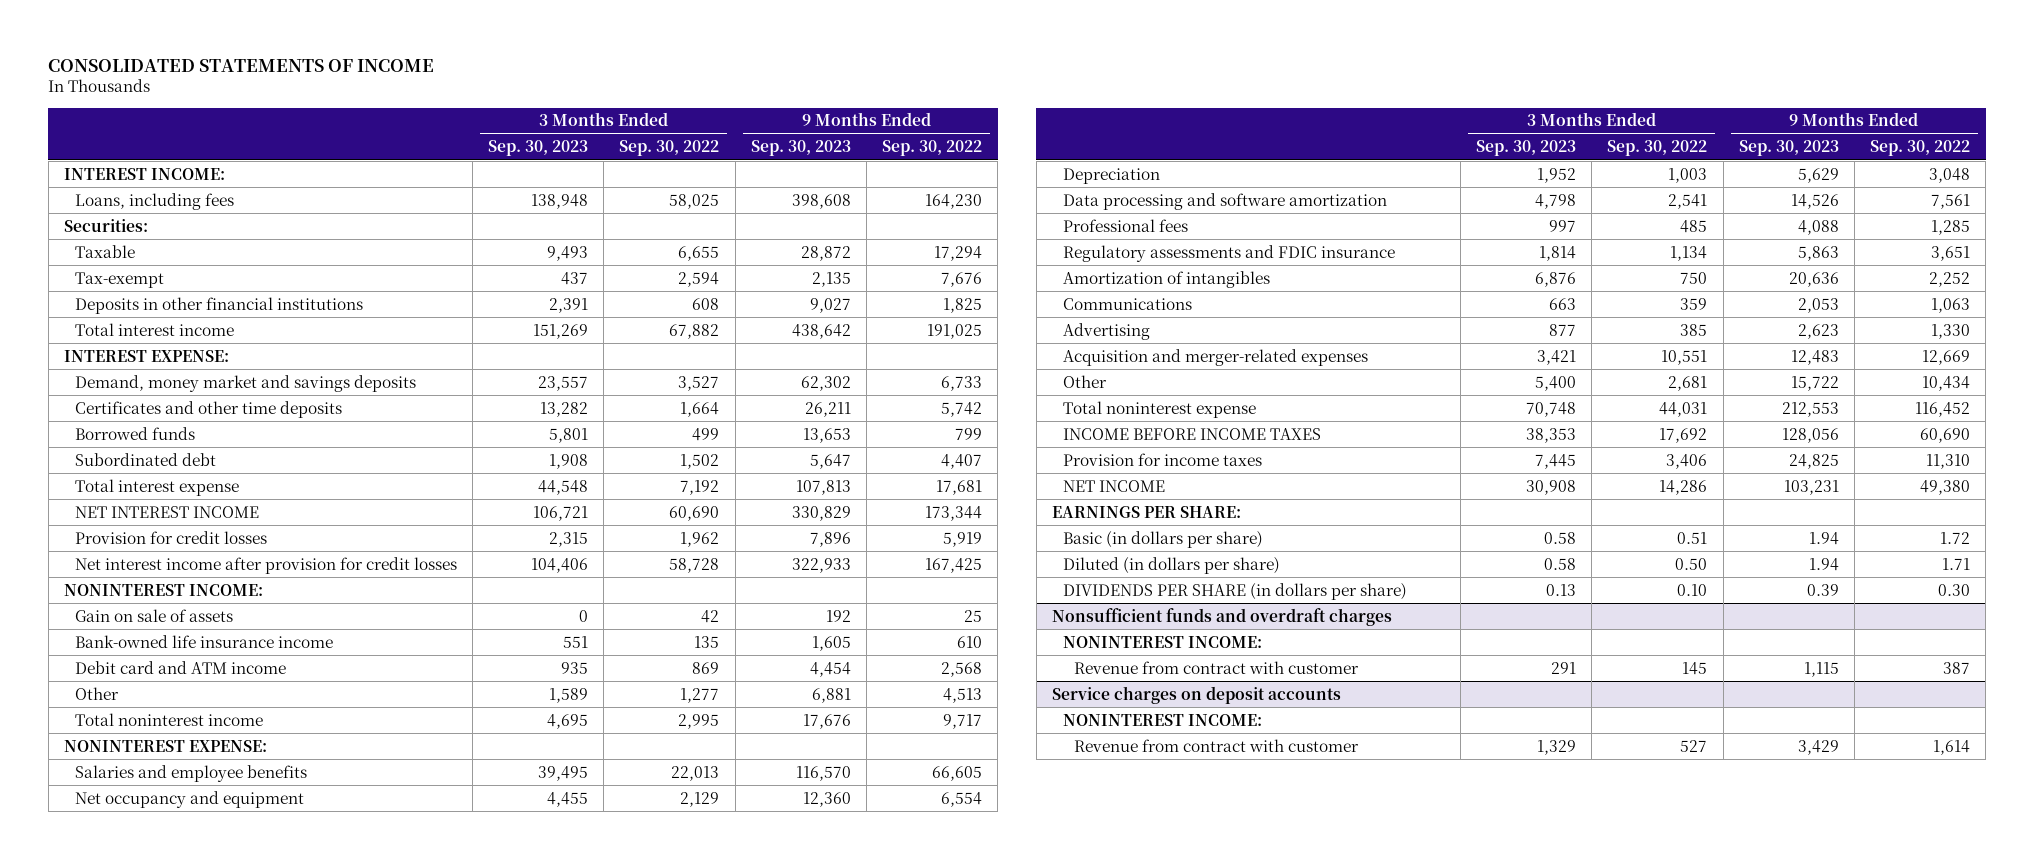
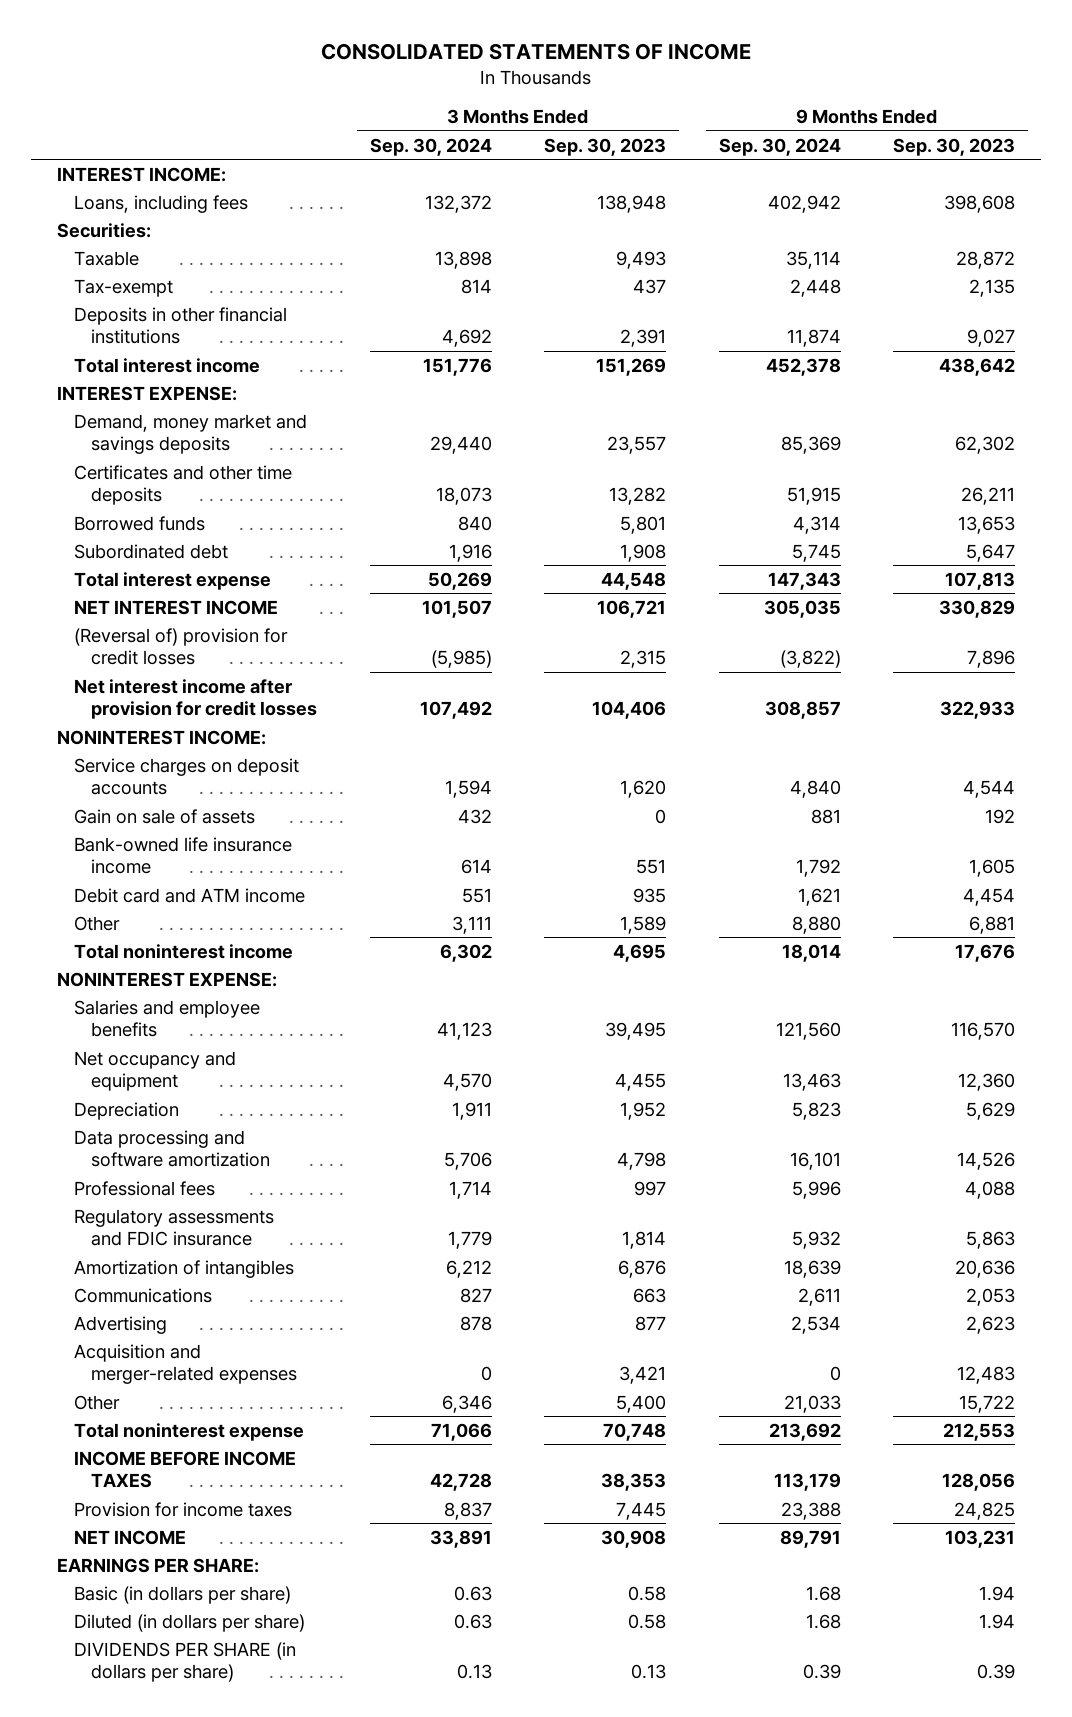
- | 3 Months Ended Sep. 30, 2023 | 3 Months Ended Sep. 30, 2022 | 9 Months Ended Sep. 30, 2023 | 9 Months Ended Sep. 30, 2022
+ | 3 Months Ended Sep. 30, 2024 | 3 Months Ended Sep. 30, 2023 | 9 Months Ended Sep. 30, 2024 | 9 Months Ended Sep. 30, 2023
- Provision for credit losses | 2,315 | 1,962 | 7,896 | 5,919
+ (Reversal of) provision for credit losses | (5,985) | 2,315 | (3,822) | 7,896
+ Service charges on deposit accounts | 1,594 | 1,620 | 4,840 | 4,544
- Nonsufficient funds and overdraft charges
- NONINTEREST INCOME:
- Revenue from contract with customer | 291 | 145 | 1,115 | 387
- Service charges on deposit accounts
- NONINTEREST INCOME:
- Revenue from contract with customer | 1,329 | 527 | 3,429 | 1,614

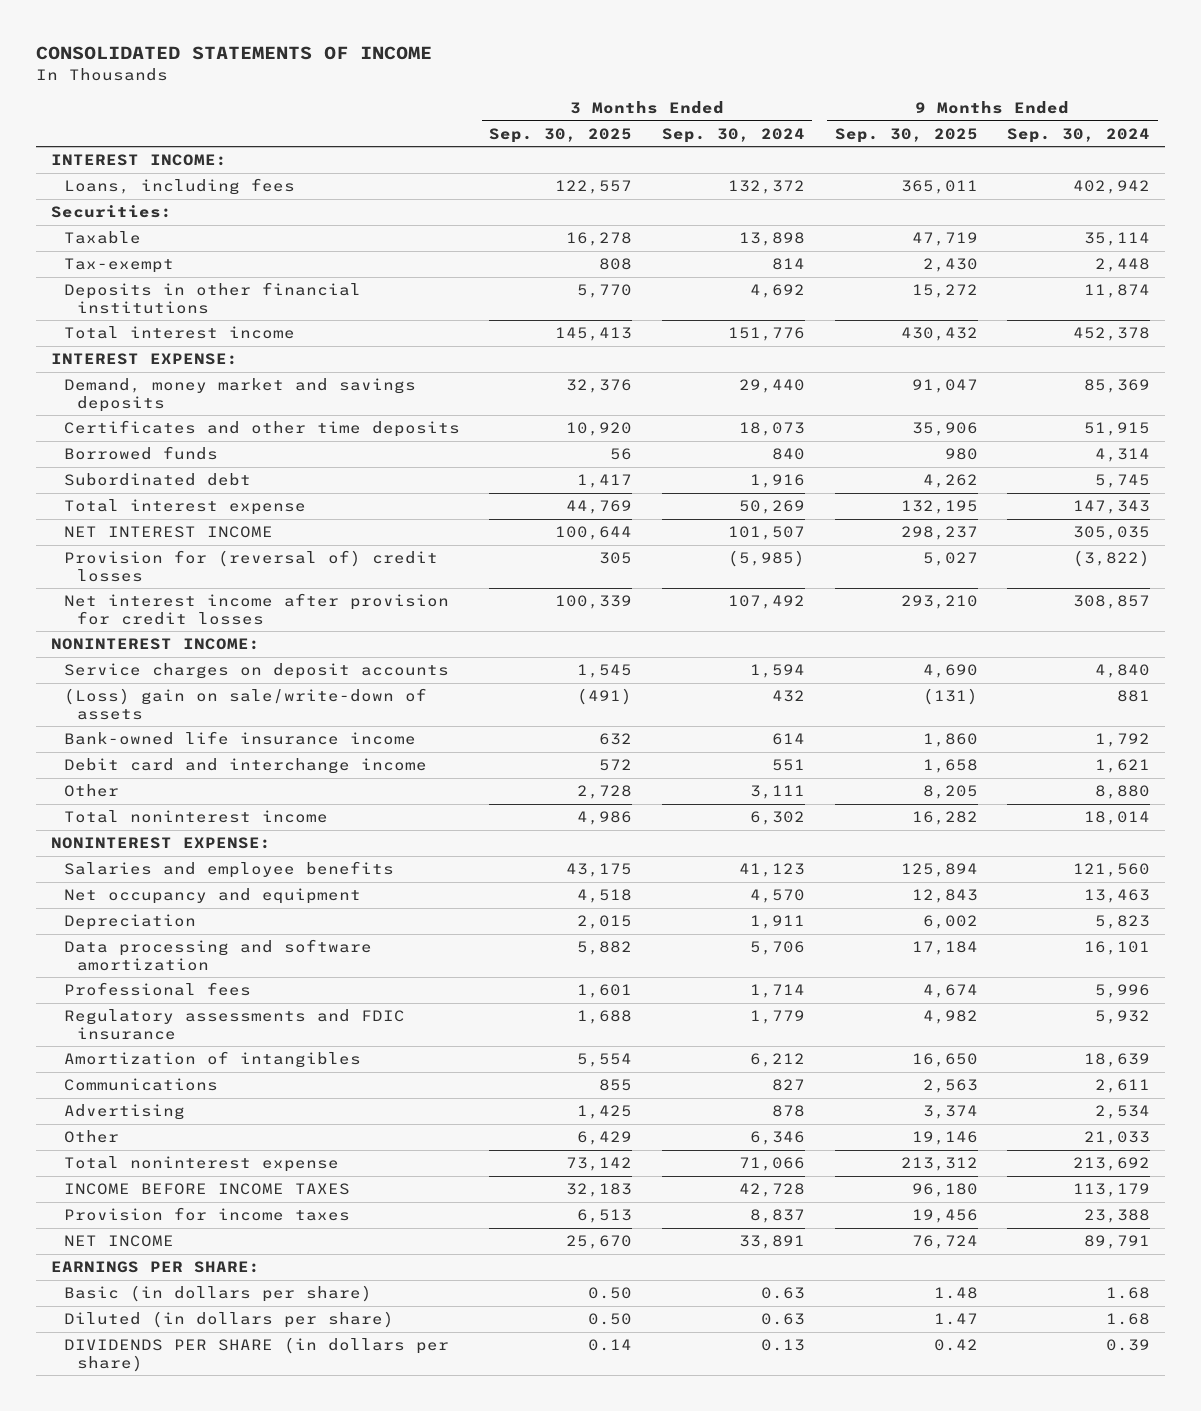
- | 3 Months Ended Sep. 30, 2024 | 3 Months Ended Sep. 30, 2023 | 9 Months Ended Sep. 30, 2024 | 9 Months Ended Sep. 30, 2023
+ | 3 Months Ended Sep. 30, 2025 | 3 Months Ended Sep. 30, 2024 | 9 Months Ended Sep. 30, 2025 | 9 Months Ended Sep. 30, 2024
- (Reversal of) provision for credit losses | (5,985) | 2,315 | (3,822) | 7,896
+ Provision for (reversal of) credit losses | 305 | (5,985) | 5,027 | (3,822)
- Gain on sale of assets | 432 | 0 | 881 | 192
+ (Loss) gain on sale/write-down of assets | (491) | 432 | (131) | 881
- Debit card and ATM income | 551 | 935 | 1,621 | 4,454
+ Debit card and interchange income | 572 | 551 | 1,658 | 1,621
- Acquisition and merger-related expenses | 0 | 3,421 | 0 | 12,483

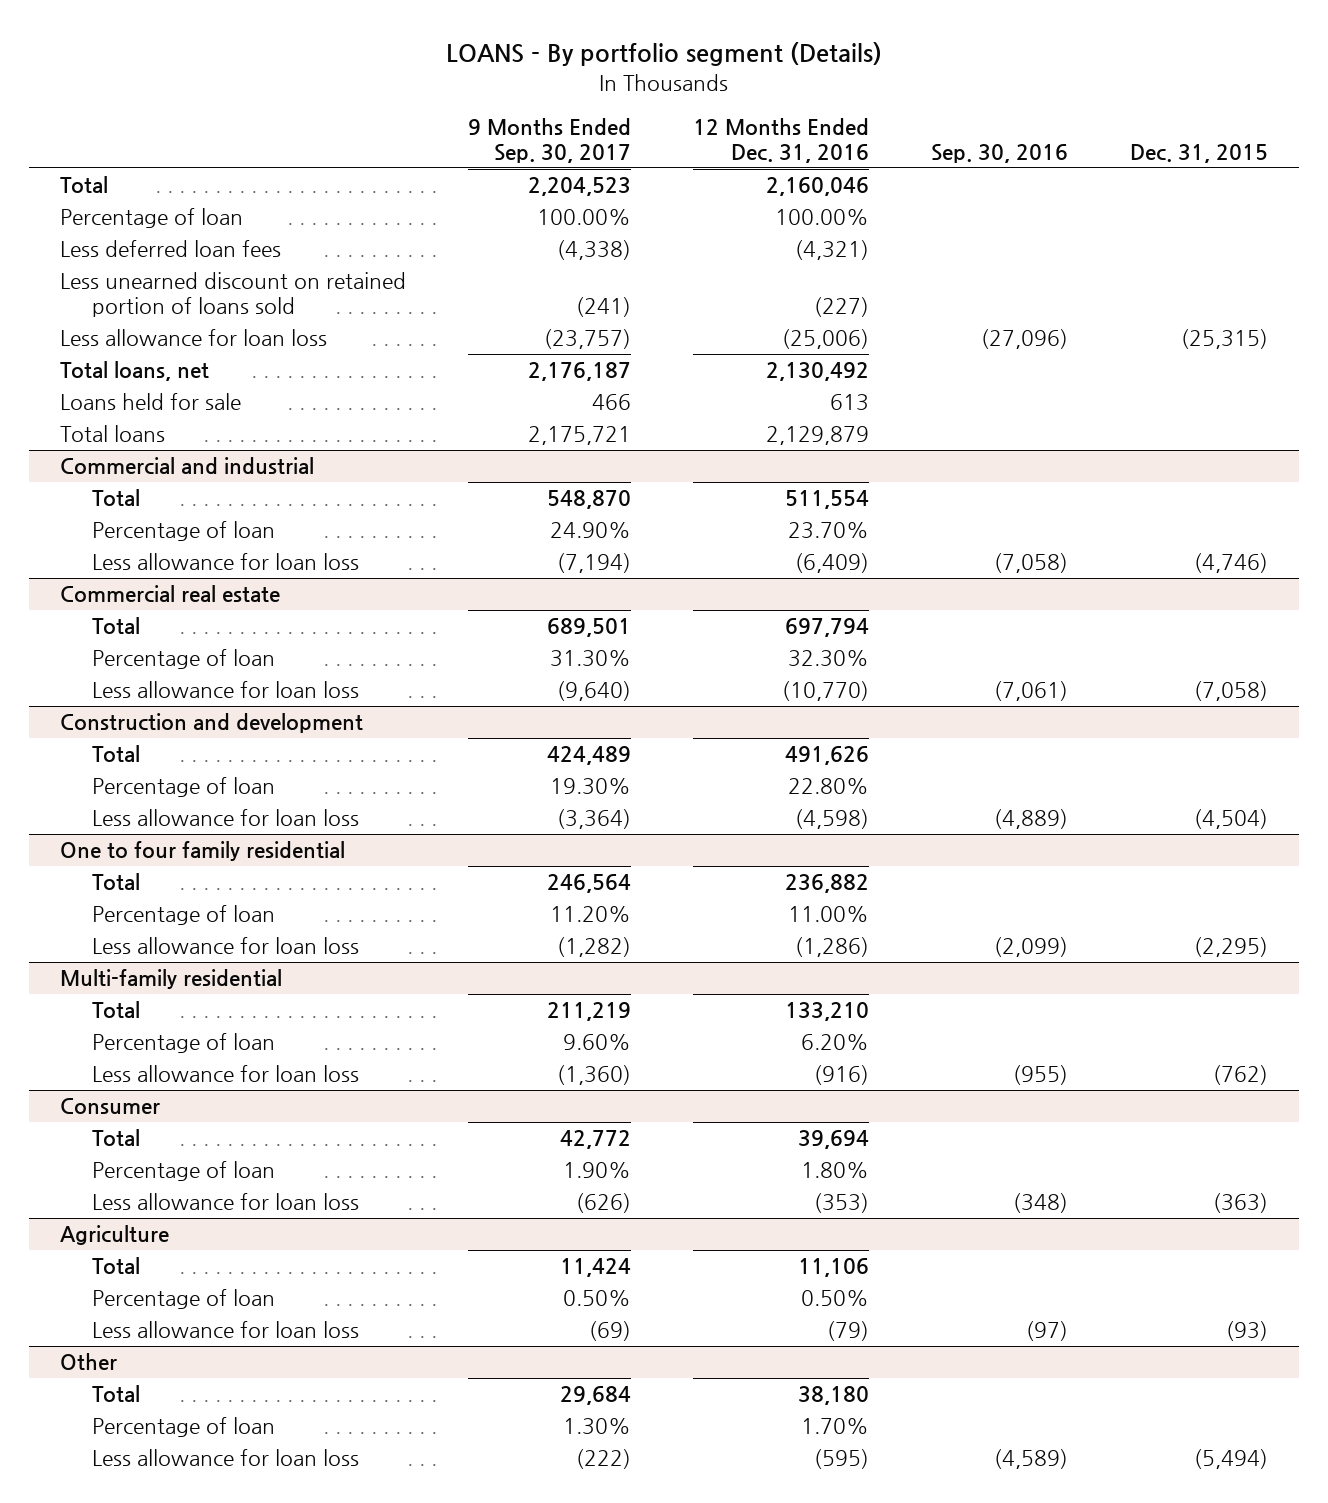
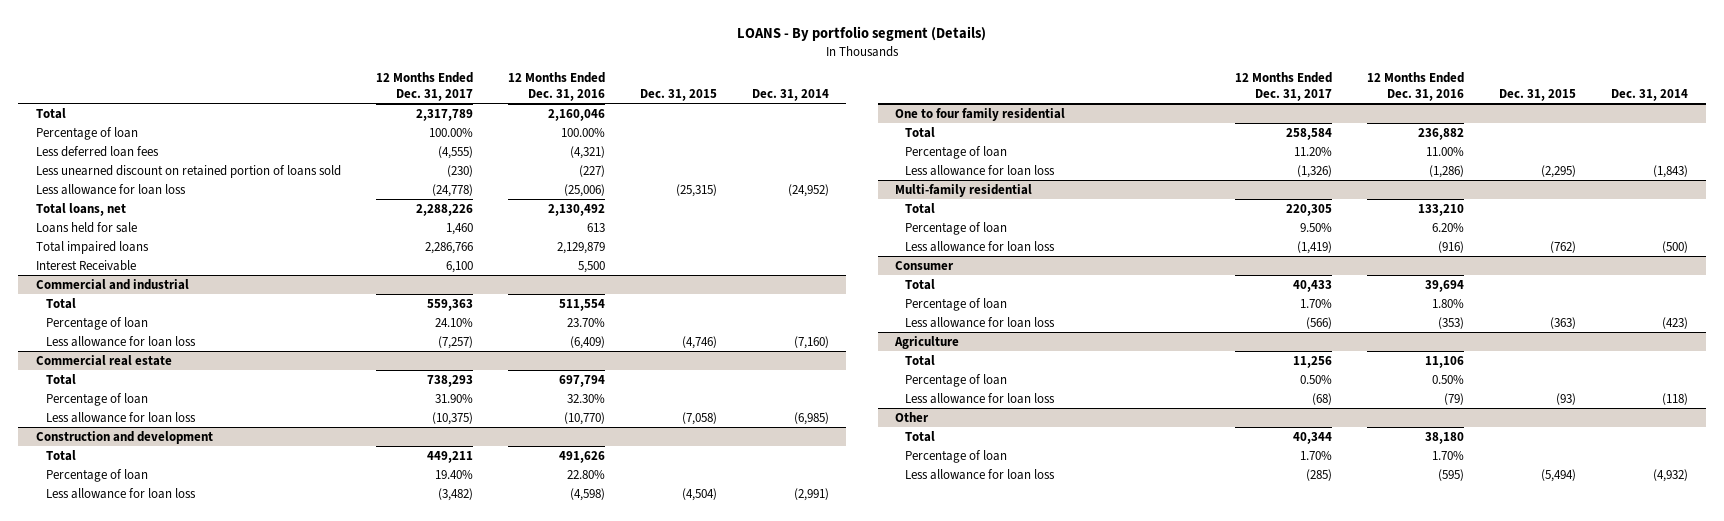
- | 9 Months Ended Sep. 30, 2017 | 12 Months Ended Dec. 31, 2016 | Sep. 30, 2016 | Dec. 31, 2015
+ | 12 Months Ended Dec. 31, 2017 | 12 Months Ended Dec. 31, 2016 | Dec. 31, 2015 | Dec. 31, 2014
- Total loans | 2,175,721 | 2,129,879 | |
+ Total impaired loans | 2,286,766 | 2,129,879 | |
+ Interest Receivable | 6,100 | 5,500 | |

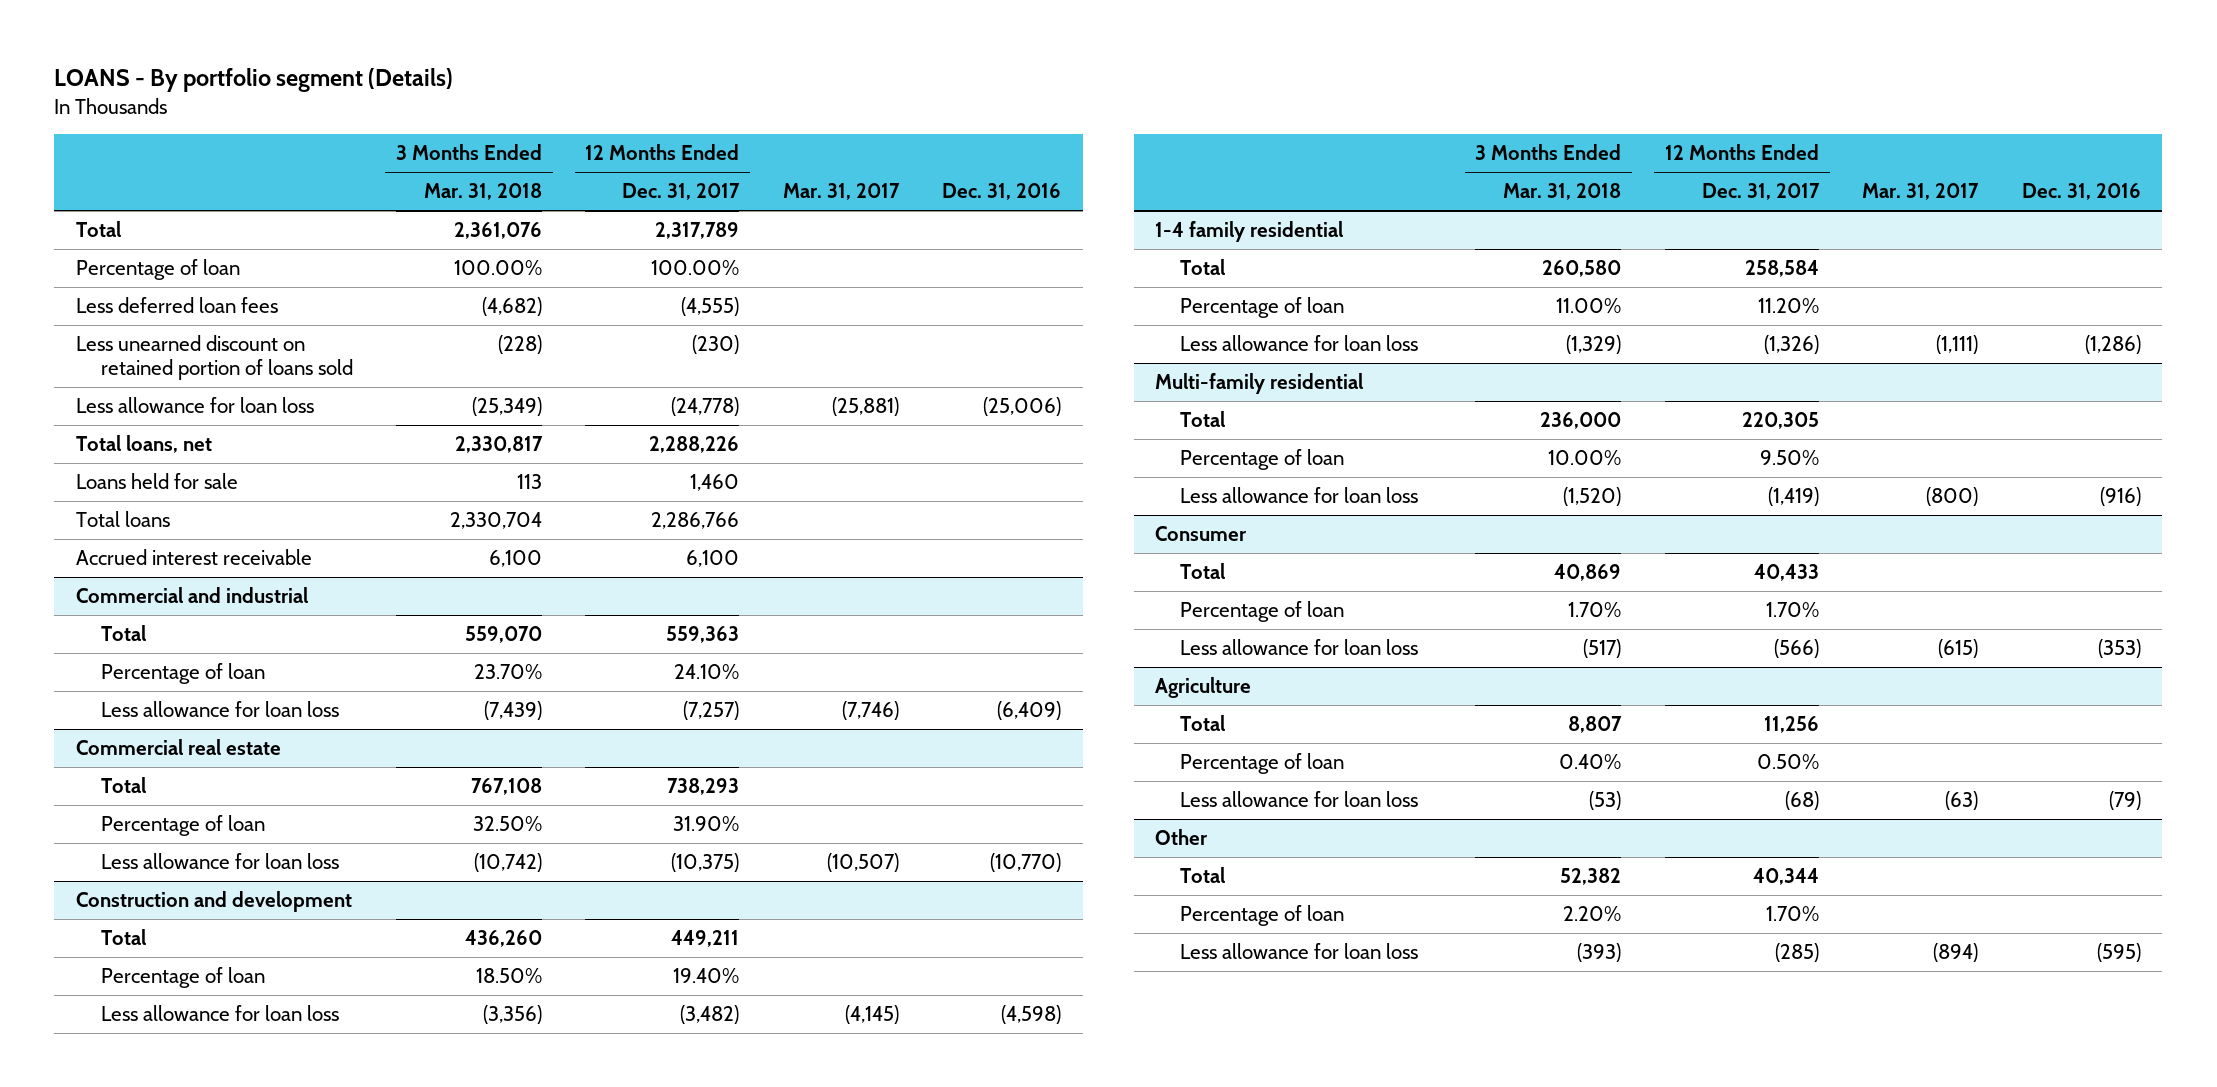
- | 12 Months Ended Dec. 31, 2017 | 12 Months Ended Dec. 31, 2016 | Dec. 31, 2015 | Dec. 31, 2014
+ | 3 Months Ended Mar. 31, 2018 | 12 Months Ended Dec. 31, 2017 | Mar. 31, 2017 | Dec. 31, 2016
- Total impaired loans | 2,286,766 | 2,129,879 | |
- Interest Receivable | 6,100 | 5,500 | |
+ Total loans | 2,330,704 | 2,286,766 | |
+ Accrued interest receivable | 6,100 | 6,100 | |
- One to four family residential
+ 1-4 family residential

